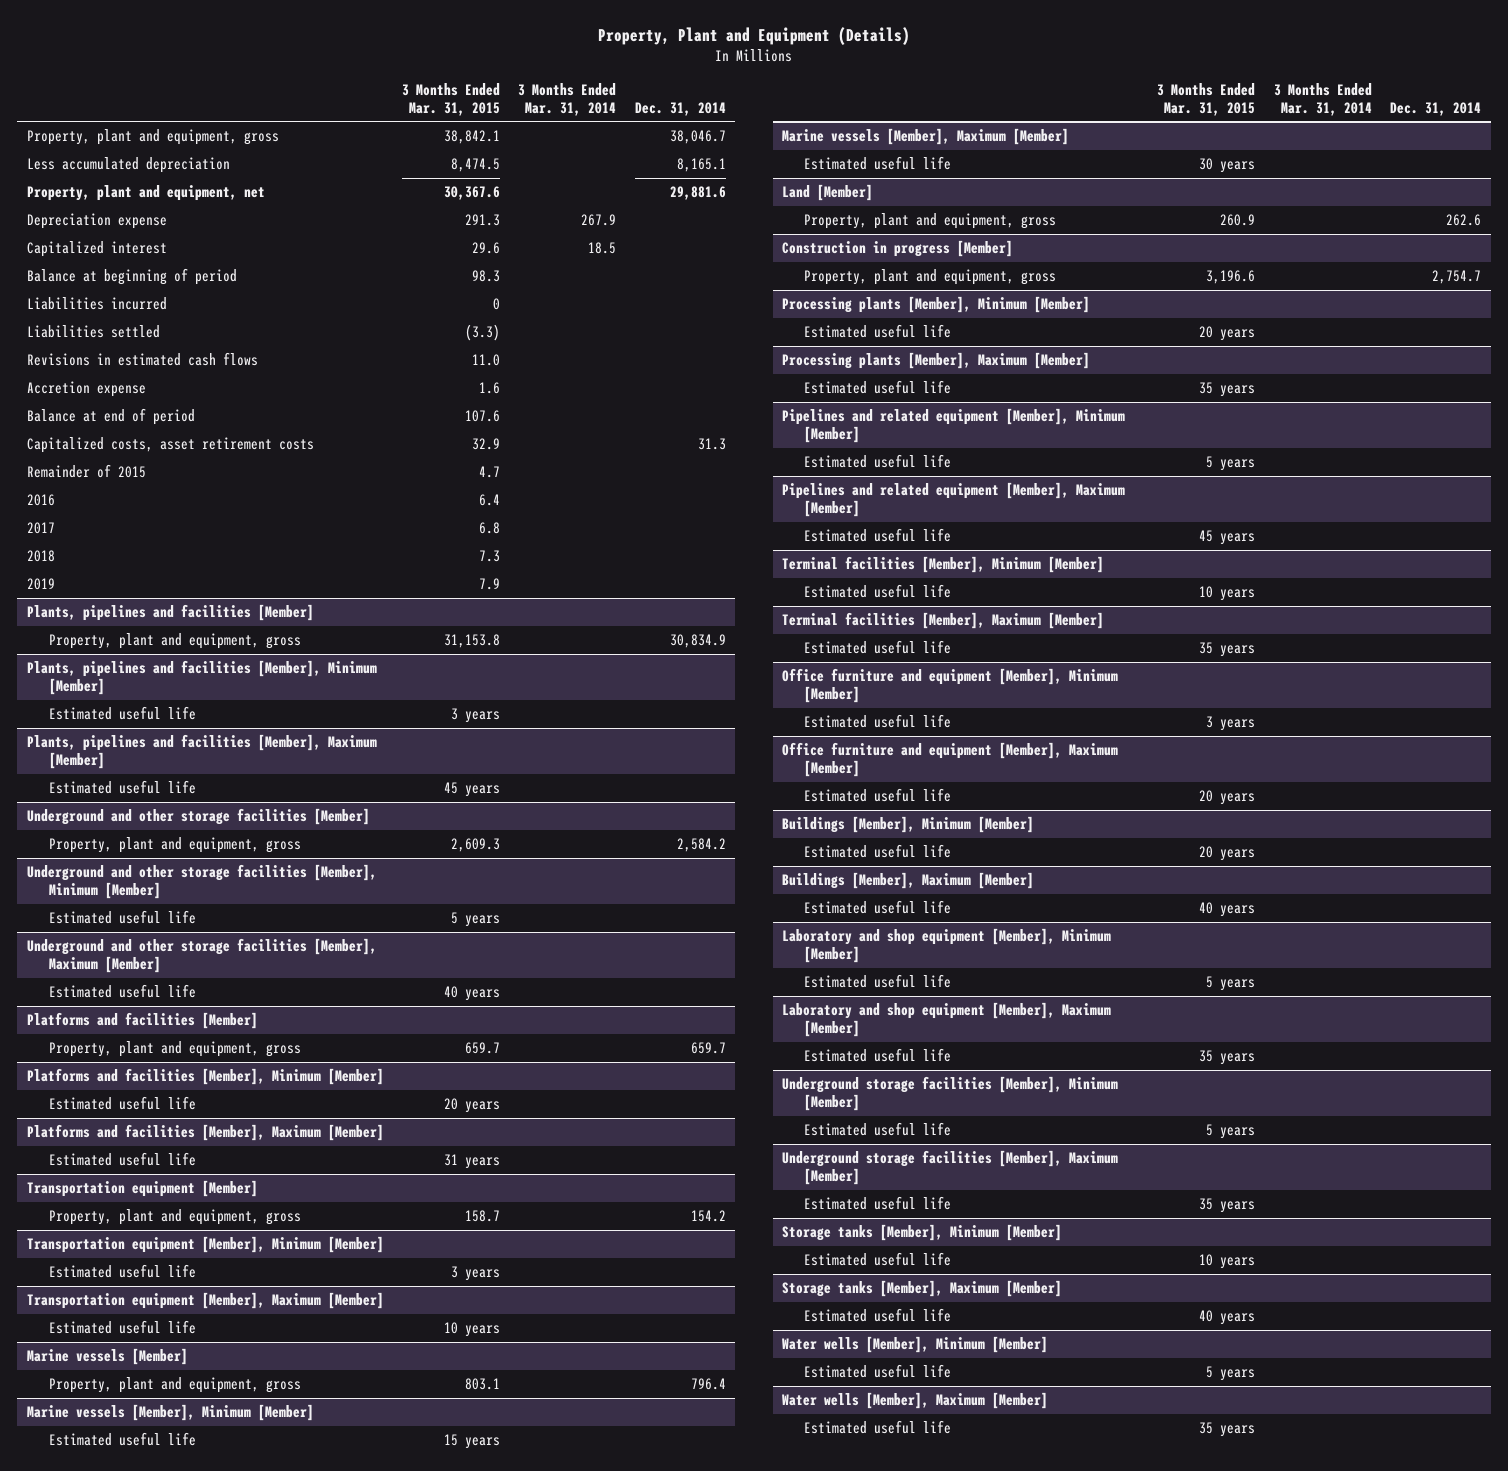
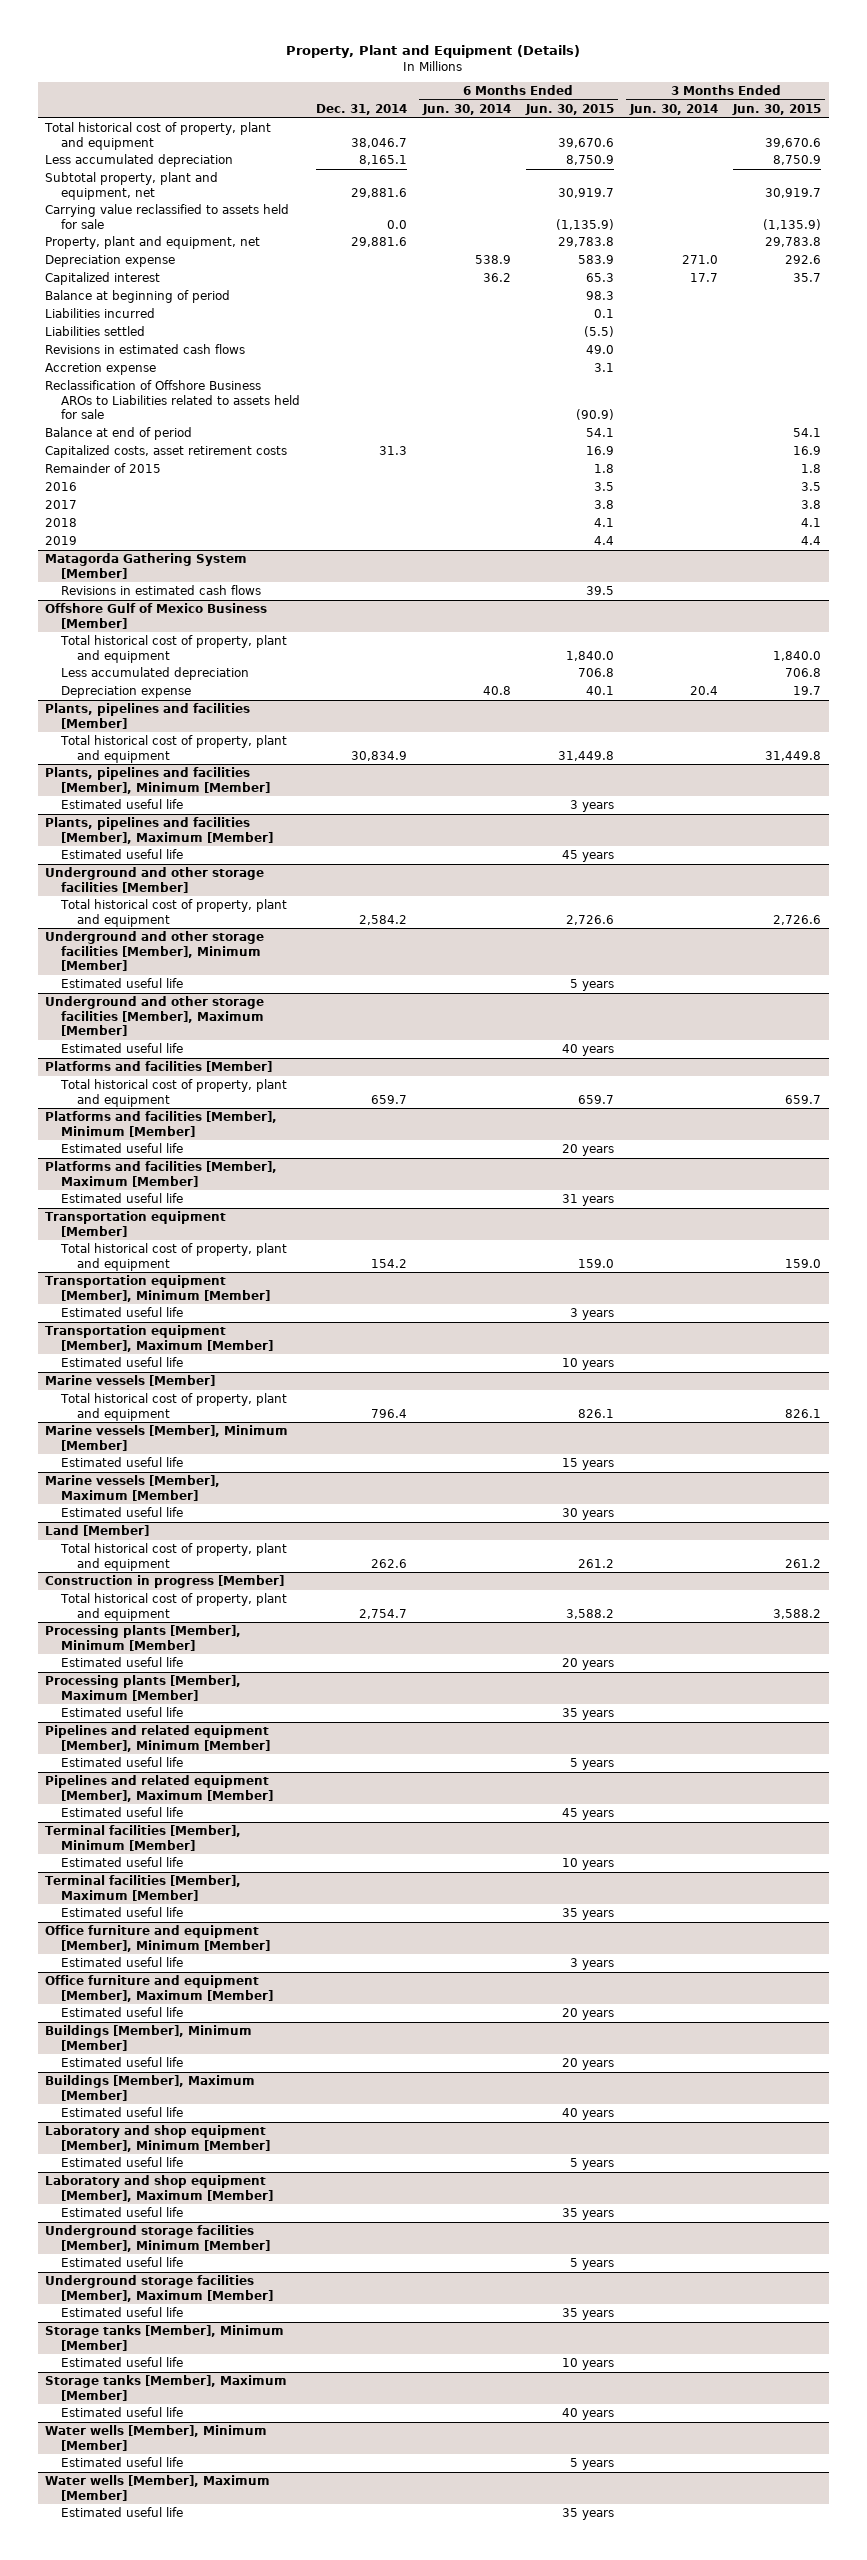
- | 3 Months Ended Mar. 31, 2015 | 3 Months Ended Mar. 31, 2014 | Dec. 31, 2014
+ | Dec. 31, 2014 | 6 Months Ended Jun. 30, 2014 | 6 Months Ended Jun. 30, 2015 | 3 Months Ended Jun. 30, 2014 | 3 Months Ended Jun. 30, 2015
- Property, plant and equipment, gross | 38,842.1 | | 38,046.7
+ Total historical cost of property, plant and equipment | 38,046.7 | | 39,670.6 | | 39,670.6
+ Subtotal property, plant and equipment, net | 29,881.6 | | 30,919.7 | | 30,919.7
+ Carrying value reclassified to assets held for sale | 0.0 | | (1,135.9) | | (1,135.9)
+ Reclassification of Offshore Business AROs to Liabilities related to assets held for sale | | | (90.9) | |
+ Matagorda Gathering System [Member]
+ Revisions in estimated cash flows | | | 39.5 | |
+ Offshore Gulf of Mexico Business [Member]
+ Total historical cost of property, plant and equipment | | | 1,840.0 | | 1,840.0
+ Less accumulated depreciation | | | 706.8 | | 706.8
+ Depreciation expense | | 40.8 | 40.1 | 20.4 | 19.7
@ Plants, pipelines and facilities [Member]
- Property, plant and equipment, gross | 31,153.8 | | 30,834.9
+ Total historical cost of property, plant and equipment | 30,834.9 | | 31,449.8 | | 31,449.8
@ Underground and other storage facilities [Member]
- Property, plant and equipment, gross | 2,609.3 | | 2,584.2
+ Total historical cost of property, plant and equipment | 2,584.2 | | 2,726.6 | | 2,726.6
@ Platforms and facilities [Member]
- Property, plant and equipment, gross | 659.7 | | 659.7
+ Total historical cost of property, plant and equipment | 659.7 | | 659.7 | | 659.7
@ Transportation equipment [Member]
- Property, plant and equipment, gross | 158.7 | | 154.2
+ Total historical cost of property, plant and equipment | 154.2 | | 159.0 | | 159.0
@ Marine vessels [Member]
- Property, plant and equipment, gross | 803.1 | | 796.4
+ Total historical cost of property, plant and equipment | 796.4 | | 826.1 | | 826.1
@ Land [Member]
- Property, plant and equipment, gross | 260.9 | | 262.6
+ Total historical cost of property, plant and equipment | 262.6 | | 261.2 | | 261.2
@ Construction in progress [Member]
- Property, plant and equipment, gross | 3,196.6 | | 2,754.7
+ Total historical cost of property, plant and equipment | 2,754.7 | | 3,588.2 | | 3,588.2

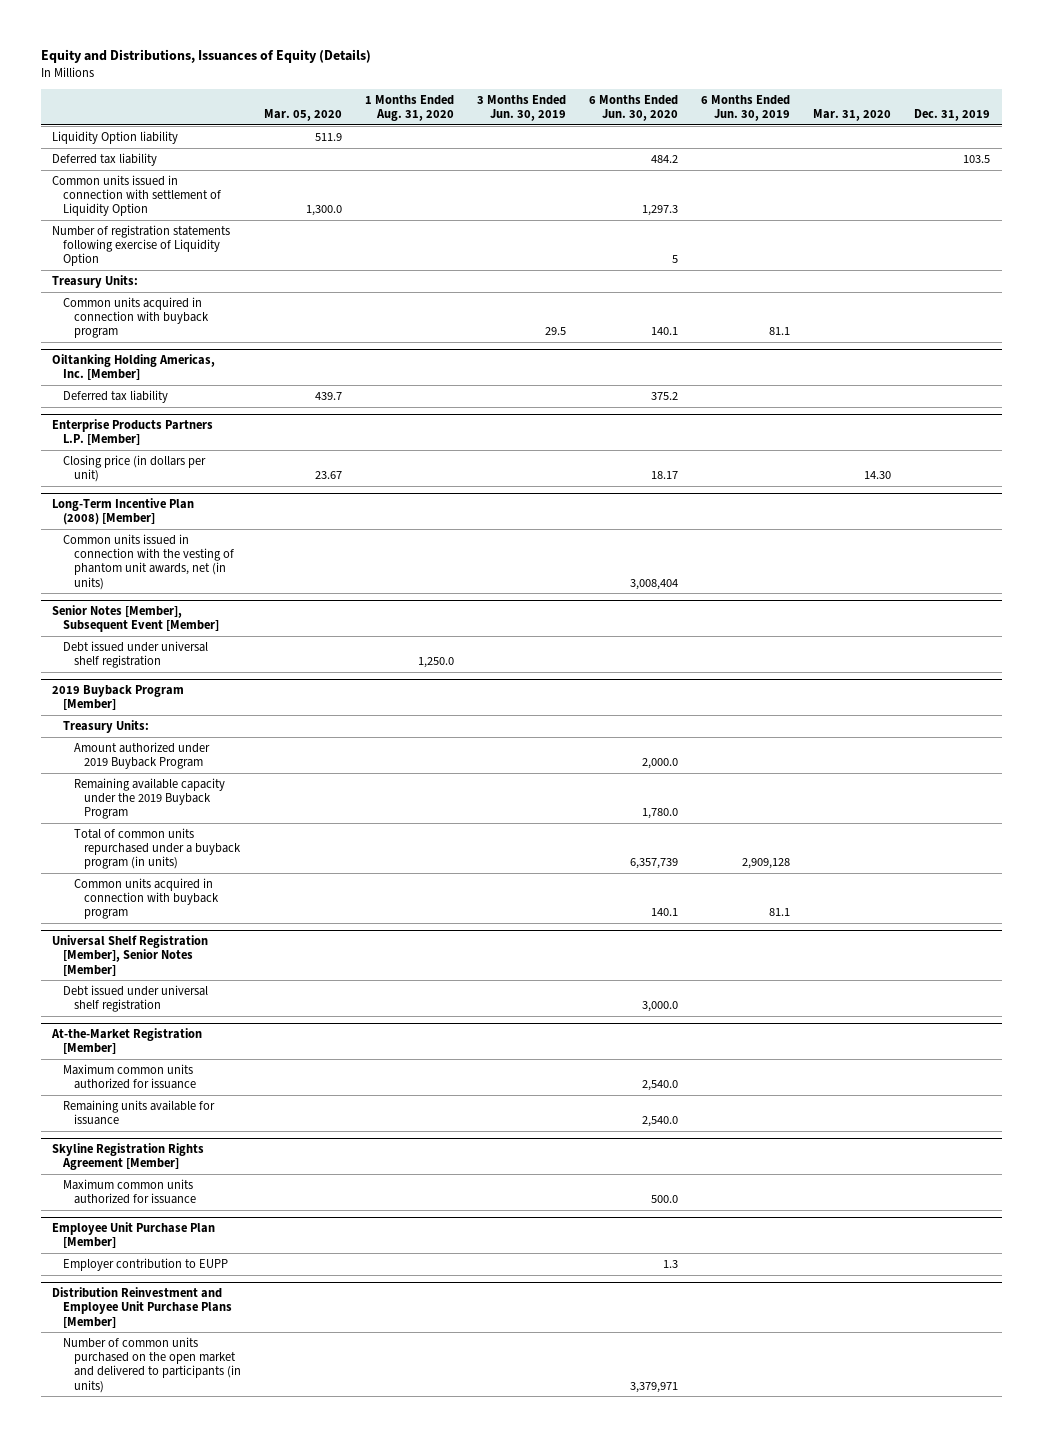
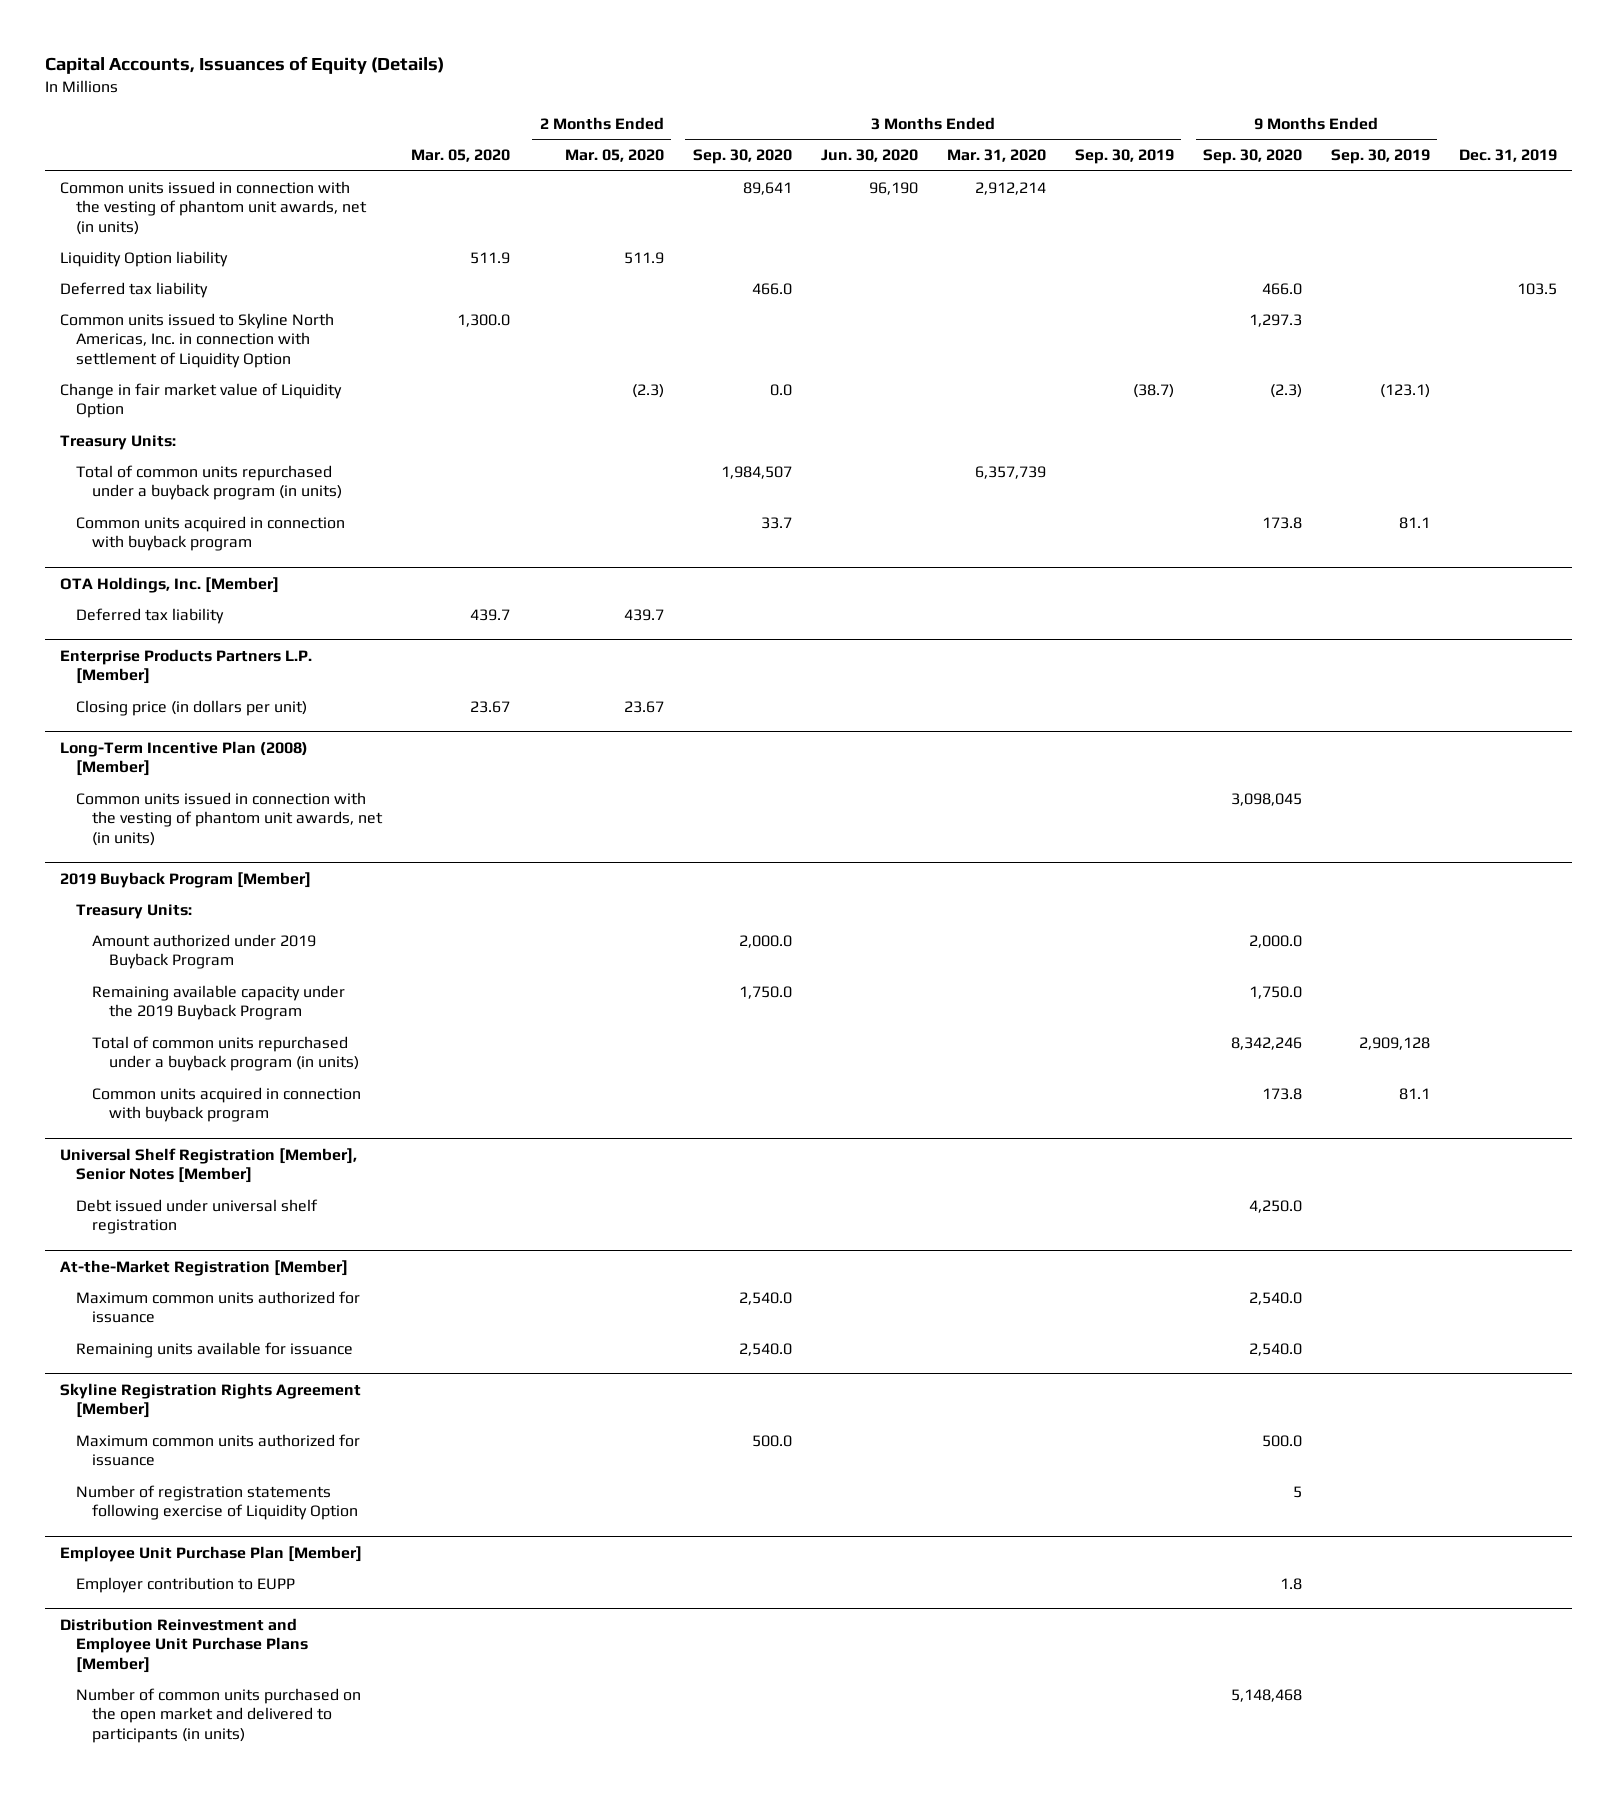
- Equity and Distributions, Issuances of Equity (Details)
+ Capital Accounts, Issuances of Equity (Details)
- | Mar. 05, 2020 | 1 Months Ended Aug. 31, 2020 | 3 Months Ended Jun. 30, 2019 | 6 Months Ended Jun. 30, 2020 | 6 Months Ended Jun. 30, 2019 | Mar. 31, 2020 | Dec. 31, 2019
+ | Mar. 05, 2020 | 2 Months Ended Mar. 05, 2020 | 3 Months Ended Sep. 30, 2020 | 3 Months Ended Jun. 30, 2020 | 3 Months Ended Mar. 31, 2020 | 3 Months Ended Sep. 30, 2019 | 9 Months Ended Sep. 30, 2020 | 9 Months Ended Sep. 30, 2019 | Dec. 31, 2019
+ Common units issued in connection with the vesting of phantom unit awards, net (in units) | | | 89,641 | 96,190 | 2,912,214 | | | |
- Common units issued in connection with settlement of Liquidity Option | 1,300.0 | | | 1,297.3 | | |
- Number of registration statements following exercise of Liquidity Option | | | | 5 | | |
+ Common units issued to Skyline North Americas, Inc. in connection with settlement of Liquidity Option | 1,300.0 | | | | | | 1,297.3 | |
+ Change in fair market value of Liquidity Option | | (2.3) | 0.0 | | | (38.7) | (2.3) | (123.1) |
+ Total of common units repurchased under a buyback program (in units) | | | 1,984,507 | | 6,357,739 | | | |
- Oiltanking Holding Americas, Inc. [Member]
+ OTA Holdings, Inc. [Member]
- Senior Notes [Member], Subsequent Event [Member]
- Debt issued under universal shelf registration | | 1,250.0 | | | | |
@ Skyline Registration Rights Agreement [Member]
+ Number of registration statements following exercise of Liquidity Option | | | | | | | 5 | |

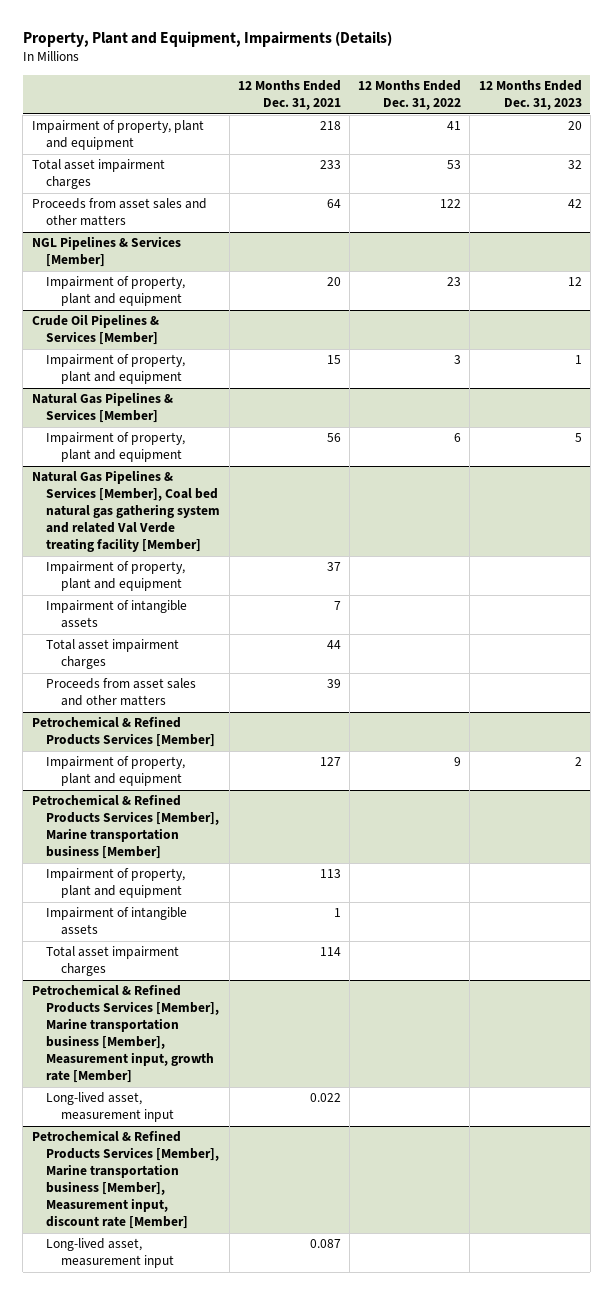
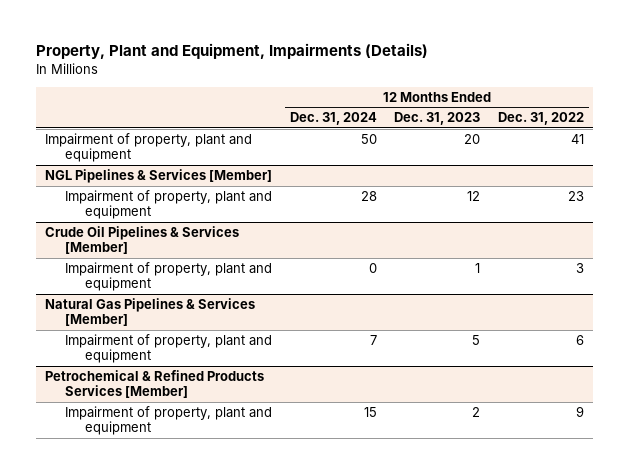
- | 12 Months Ended Dec. 31, 2021 | 12 Months Ended Dec. 31, 2022 | 12 Months Ended Dec. 31, 2023
+ | 12 Months Ended Dec. 31, 2024 | 12 Months Ended Dec. 31, 2023 | 12 Months Ended Dec. 31, 2022
- Total asset impairment charges | 233 | 53 | 32
- Proceeds from asset sales and other matters | 64 | 122 | 42
- Natural Gas Pipelines & Services [Member], Coal bed natural gas gathering system and related Val Verde treating facility [Member]
- Impairment of property, plant and equipment | 37 | |
- Impairment of intangible assets | 7 | |
- Total asset impairment charges | 44 | |
- Proceeds from asset sales and other matters | 39 | |
- Petrochemical & Refined Products Services [Member], Marine transportation business [Member]
- Impairment of property, plant and equipment | 113 | |
- Impairment of intangible assets | 1 | |
- Total asset impairment charges | 114 | |
- Petrochemical & Refined Products Services [Member], Marine transportation business [Member], Measurement input, growth rate [Member]
- Long-lived asset, measurement input | 0.022 | |
- Petrochemical & Refined Products Services [Member], Marine transportation business [Member], Measurement input, discount rate [Member]
- Long-lived asset, measurement input | 0.087 | |

